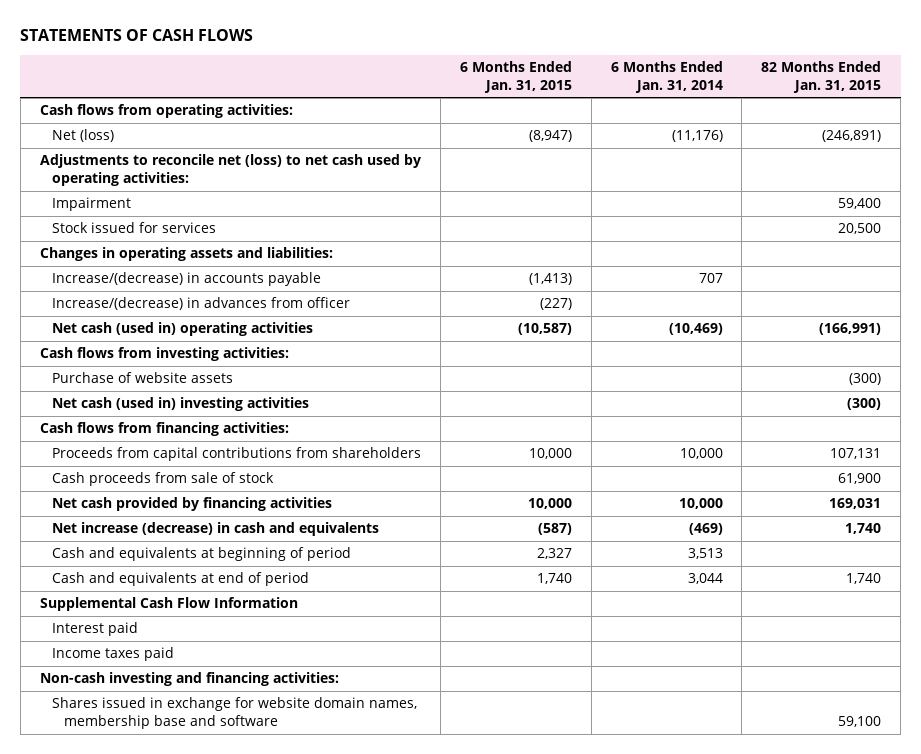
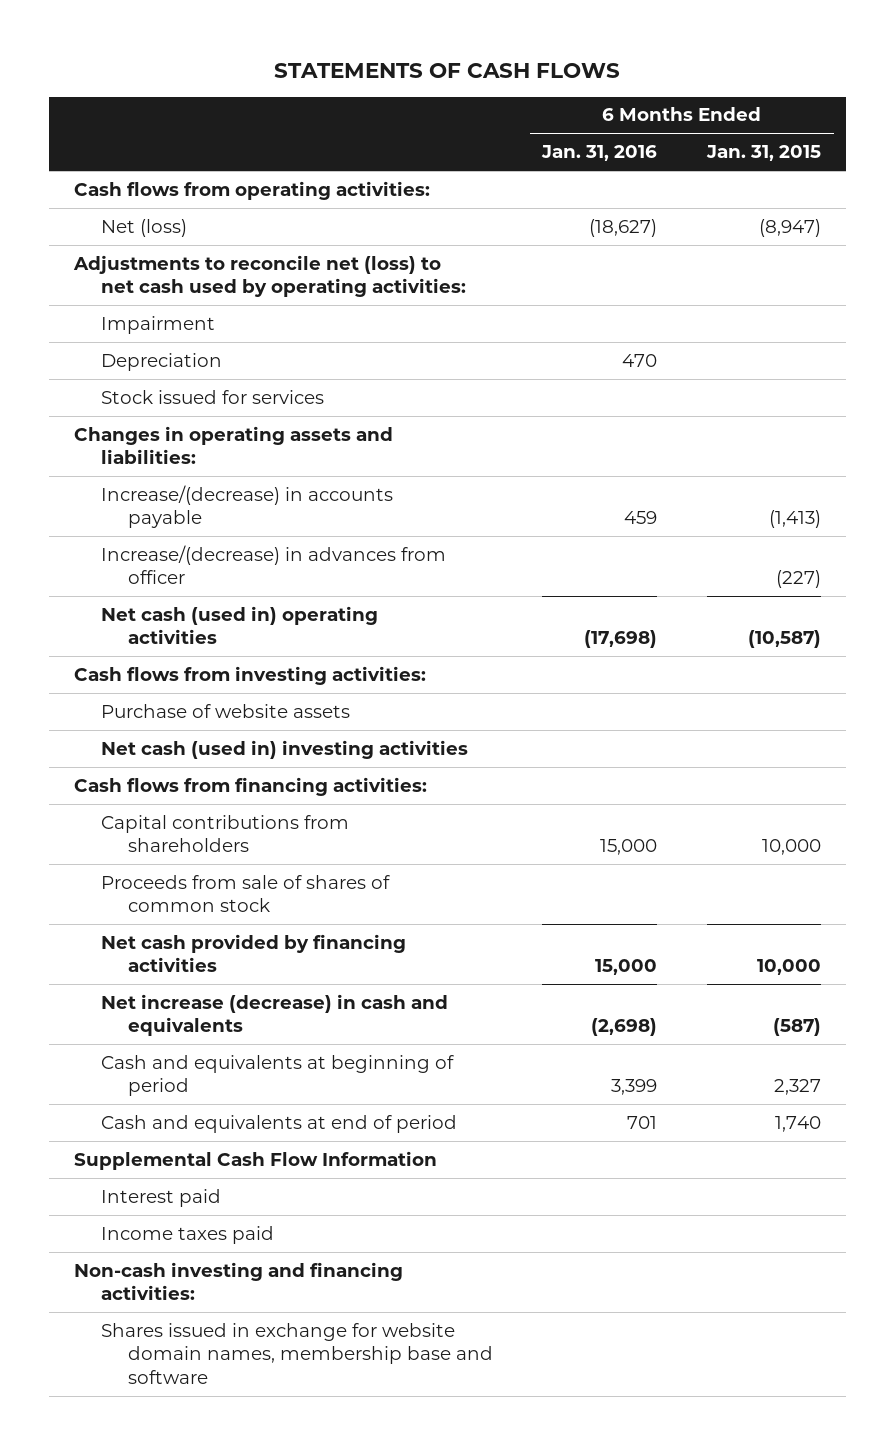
- | 6 Months Ended Jan. 31, 2015 | 6 Months Ended Jan. 31, 2014 | 82 Months Ended Jan. 31, 2015
+ | 6 Months Ended Jan. 31, 2016 | 6 Months Ended Jan. 31, 2015
+ Depreciation | 470 |
- Proceeds from capital contributions from shareholders | 10,000 | 10,000 | 107,131
- Cash proceeds from sale of stock | | | 61,900
+ Capital contributions from shareholders | 15,000 | 10,000
+ Proceeds from sale of shares of common stock

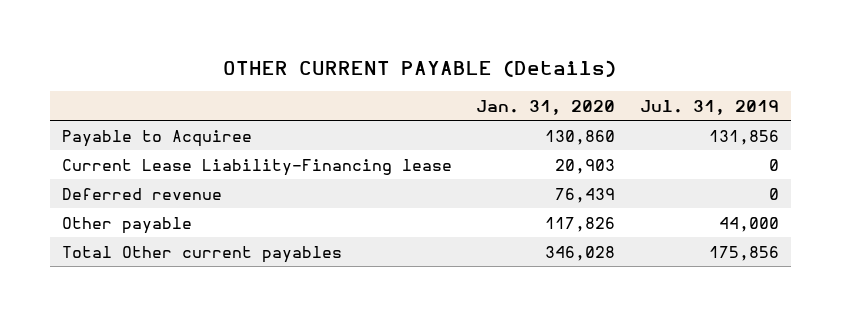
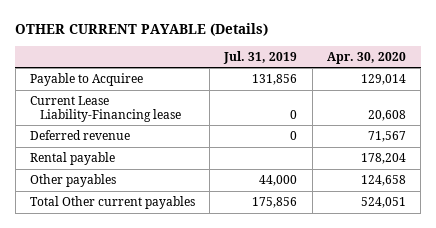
- | Jan. 31, 2020 | Jul. 31, 2019
+ | Jul. 31, 2019 | Apr. 30, 2020
- Other payable | 117,826 | 44,000
+ Rental payable | | 178,204
+ Other payables | 44,000 | 124,658

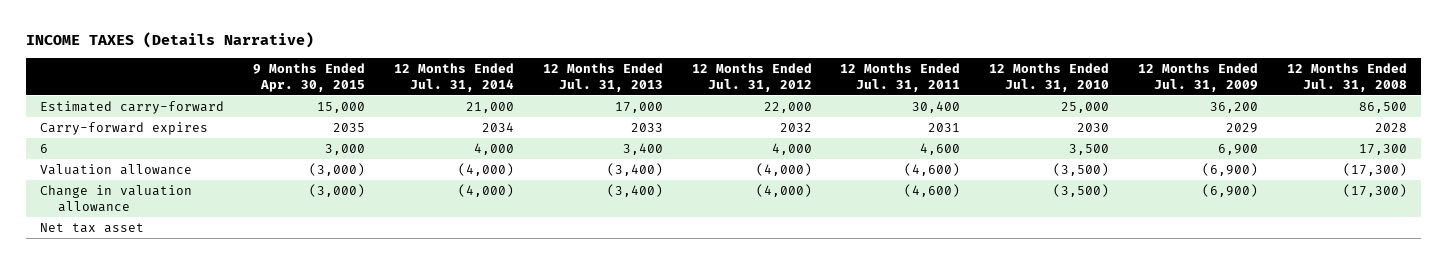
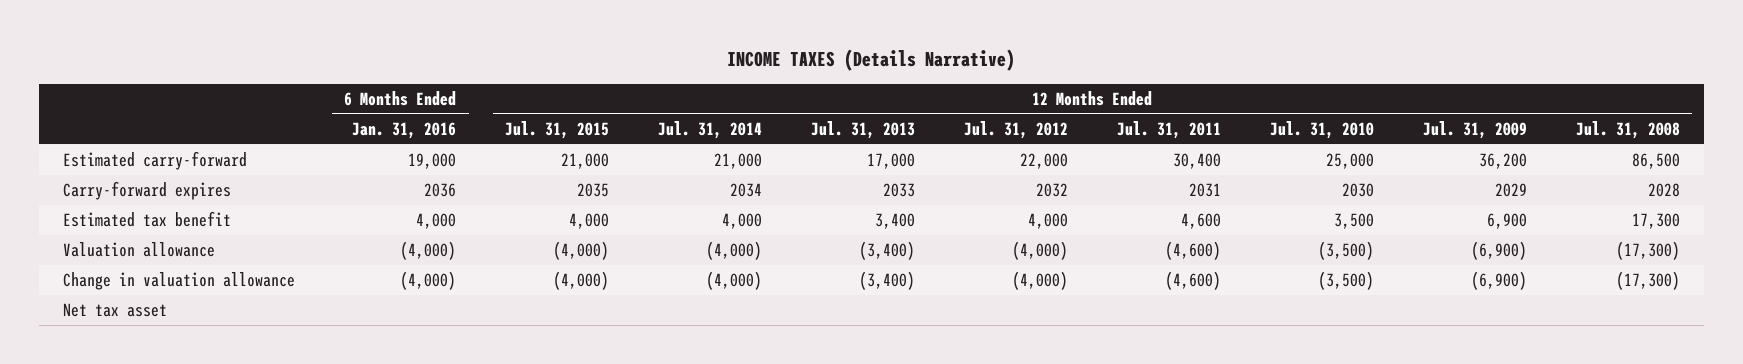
- | 9 Months Ended Apr. 30, 2015 | 12 Months Ended Jul. 31, 2014 | 12 Months Ended Jul. 31, 2013 | 12 Months Ended Jul. 31, 2012 | 12 Months Ended Jul. 31, 2011 | 12 Months Ended Jul. 31, 2010 | 12 Months Ended Jul. 31, 2009 | 12 Months Ended Jul. 31, 2008
+ | 6 Months Ended Jan. 31, 2016 | 12 Months Ended Jul. 31, 2015 | 12 Months Ended Jul. 31, 2014 | 12 Months Ended Jul. 31, 2013 | 12 Months Ended Jul. 31, 2012 | 12 Months Ended Jul. 31, 2011 | 12 Months Ended Jul. 31, 2010 | 12 Months Ended Jul. 31, 2009 | 12 Months Ended Jul. 31, 2008
- 6 | 3,000 | 4,000 | 3,400 | 4,000 | 4,600 | 3,500 | 6,900 | 17,300
+ Estimated tax benefit | 4,000 | 4,000 | 4,000 | 3,400 | 4,000 | 4,600 | 3,500 | 6,900 | 17,300

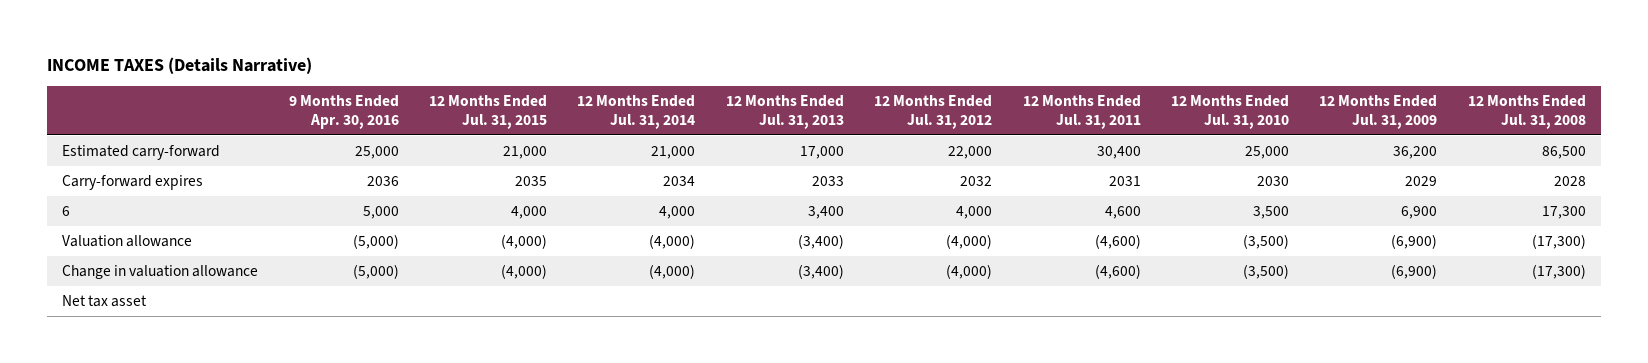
- | 6 Months Ended Jan. 31, 2016 | 12 Months Ended Jul. 31, 2015 | 12 Months Ended Jul. 31, 2014 | 12 Months Ended Jul. 31, 2013 | 12 Months Ended Jul. 31, 2012 | 12 Months Ended Jul. 31, 2011 | 12 Months Ended Jul. 31, 2010 | 12 Months Ended Jul. 31, 2009 | 12 Months Ended Jul. 31, 2008
+ | 9 Months Ended Apr. 30, 2016 | 12 Months Ended Jul. 31, 2015 | 12 Months Ended Jul. 31, 2014 | 12 Months Ended Jul. 31, 2013 | 12 Months Ended Jul. 31, 2012 | 12 Months Ended Jul. 31, 2011 | 12 Months Ended Jul. 31, 2010 | 12 Months Ended Jul. 31, 2009 | 12 Months Ended Jul. 31, 2008
- Estimated tax benefit | 4,000 | 4,000 | 4,000 | 3,400 | 4,000 | 4,600 | 3,500 | 6,900 | 17,300
+ 6 | 5,000 | 4,000 | 4,000 | 3,400 | 4,000 | 4,600 | 3,500 | 6,900 | 17,300

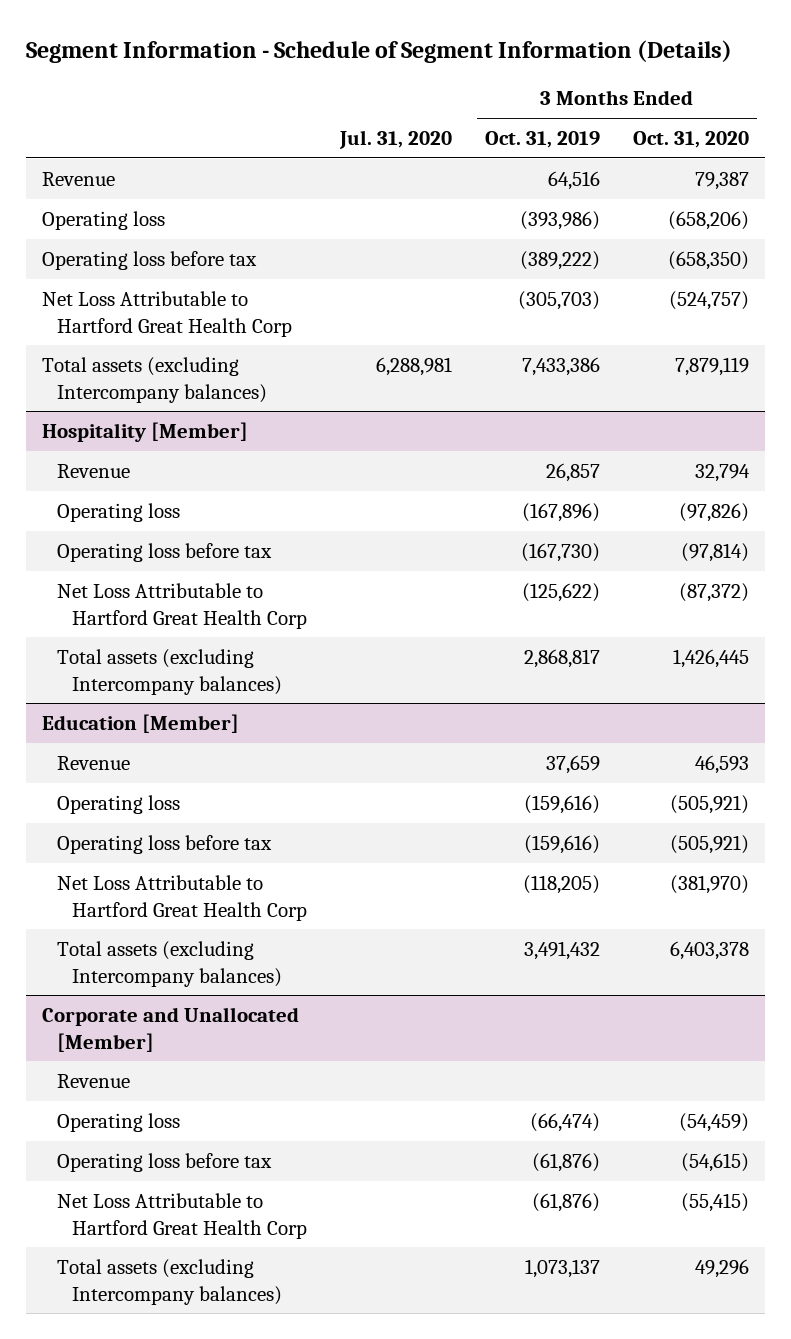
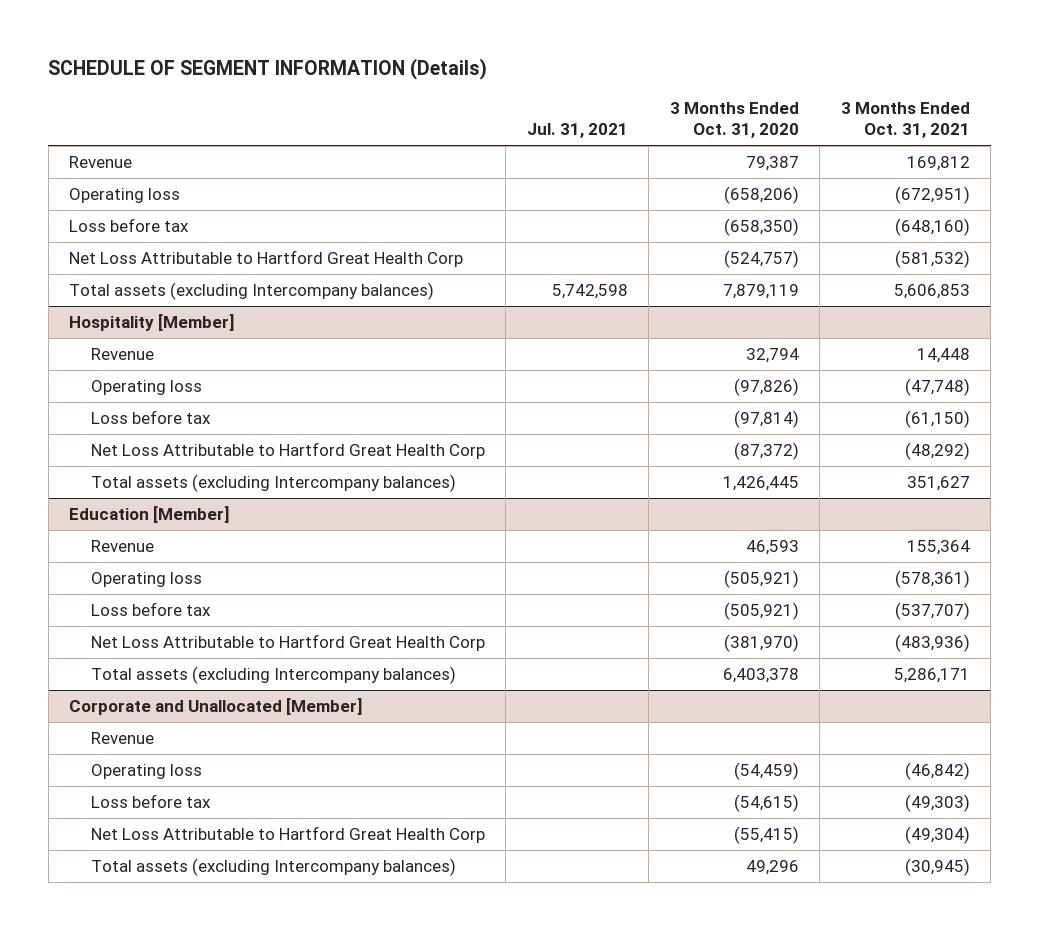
- Segment Information - Schedule of Segment Information (Details)
+ SCHEDULE OF SEGMENT INFORMATION (Details)
- | Jul. 31, 2020 | 3 Months Ended Oct. 31, 2019 | 3 Months Ended Oct. 31, 2020
+ | Jul. 31, 2021 | 3 Months Ended Oct. 31, 2020 | 3 Months Ended Oct. 31, 2021
- Operating loss before tax | | (389,222) | (658,350)
+ Loss before tax | | (658,350) | (648,160)
@ Hospitality [Member]
- Operating loss before tax | | (167,730) | (97,814)
+ Loss before tax | | (97,814) | (61,150)
@ Education [Member]
- Operating loss before tax | | (159,616) | (505,921)
+ Loss before tax | | (505,921) | (537,707)
@ Corporate and Unallocated [Member]
- Operating loss before tax | | (61,876) | (54,615)
+ Loss before tax | | (54,615) | (49,303)

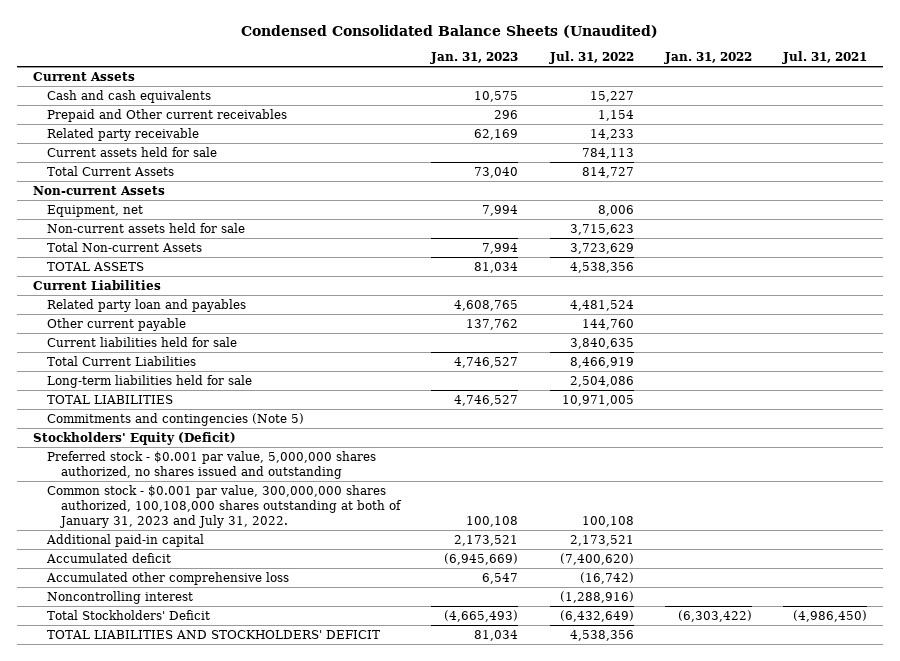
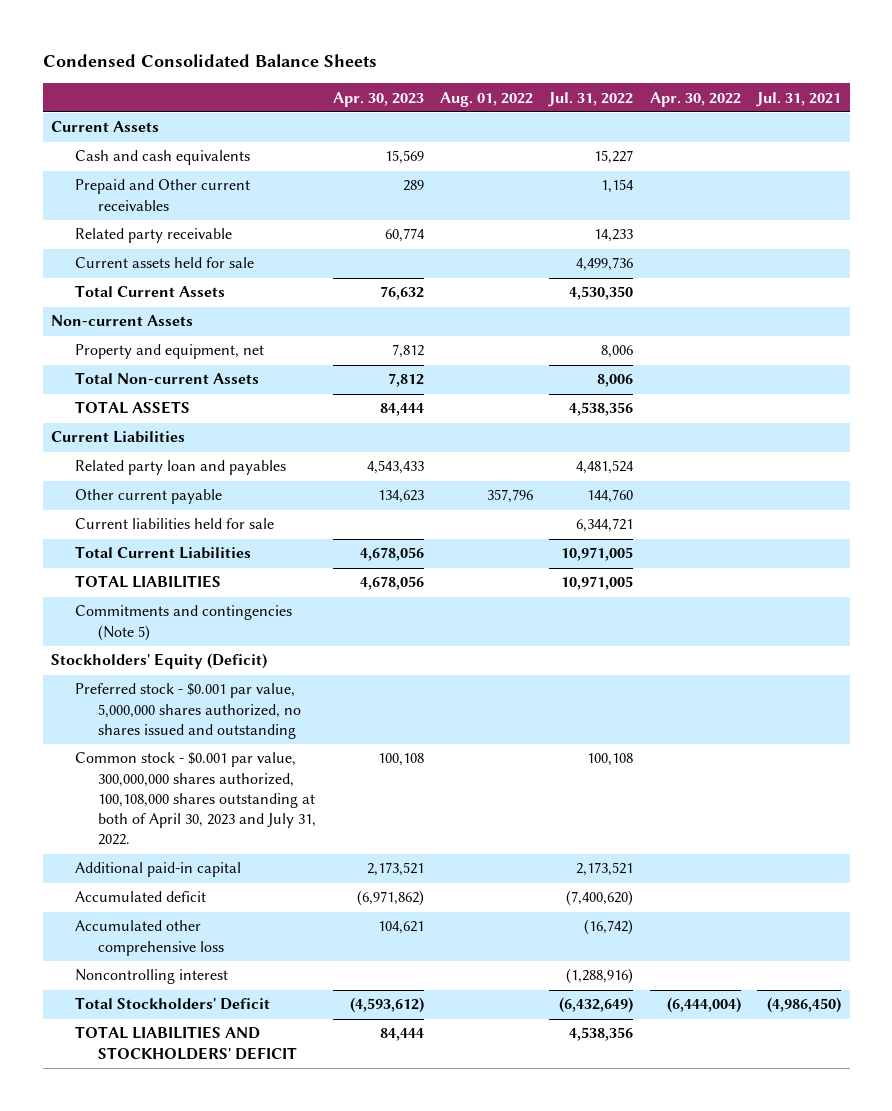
- Condensed Consolidated Balance Sheets (Unaudited)
+ Condensed Consolidated Balance Sheets
- | Jan. 31, 2023 | Jul. 31, 2022 | Jan. 31, 2022 | Jul. 31, 2021
+ | Apr. 30, 2023 | Aug. 01, 2022 | Jul. 31, 2022 | Apr. 30, 2022 | Jul. 31, 2021
- Current assets held for sale | | 784,113 | |
- Total Current Assets | 73,040 | 814,727 | |
+ Current assets held for sale | | | 4,499,736 | |
+ Total Current Assets | 76,632 | | 4,530,350 | |
- Equipment, net | 7,994 | 8,006 | |
- Non-current assets held for sale | | 3,715,623 | |
- Total Non-current Assets | 7,994 | 3,723,629 | |
+ Property and equipment, net | 7,812 | | 8,006 | |
+ Total Non-current Assets | 7,812 | | 8,006 | |
- Current liabilities held for sale | | 3,840,635 | |
- Total Current Liabilities | 4,746,527 | 8,466,919 | |
- Long-term liabilities held for sale | | 2,504,086 | |
+ Current liabilities held for sale | | | 6,344,721 | |
+ Total Current Liabilities | 4,678,056 | | 10,971,005 | |
- Common stock - $0.001 par value, 300,000,000 shares authorized, 100,108,000 shares outstanding at both of January 31, 2023 and July 31, 2022. | 100,108 | 100,108 | |
+ Common stock - $0.001 par value, 300,000,000 shares authorized, 100,108,000 shares outstanding at both of April 30, 2023 and July 31, 2022. | 100,108 | | 100,108 | |

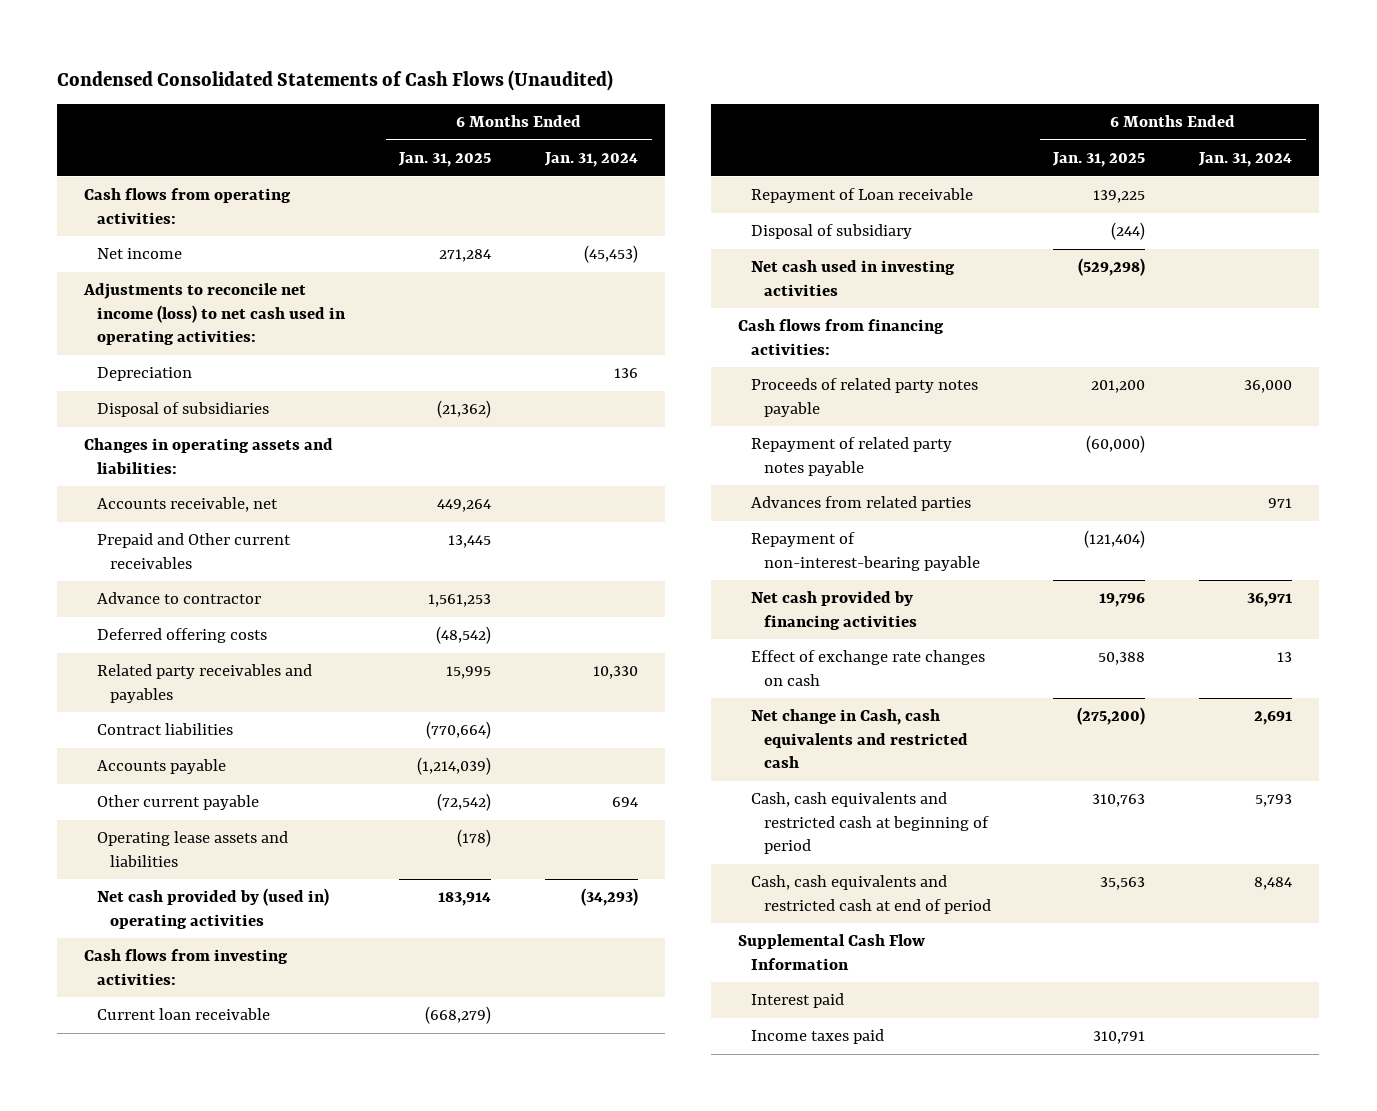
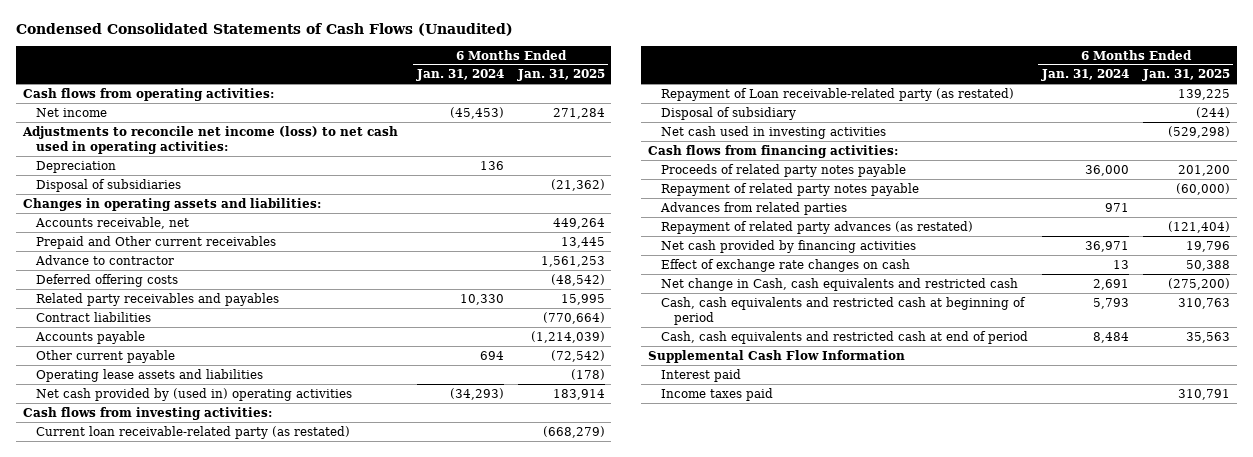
- | 6 Months Ended Jan. 31, 2025 | 6 Months Ended Jan. 31, 2024
+ | 6 Months Ended Jan. 31, 2024 | 6 Months Ended Jan. 31, 2025
- Current loan receivable | (668,279) |
- Repayment of Loan receivable | 139,225 |
+ Current loan receivable-related party (as restated) | | (668,279)
+ Repayment of Loan receivable-related party (as restated) | | 139,225
- Repayment of non-interest-bearing payable | (121,404) |
+ Repayment of related party advances (as restated) | | (121,404)

